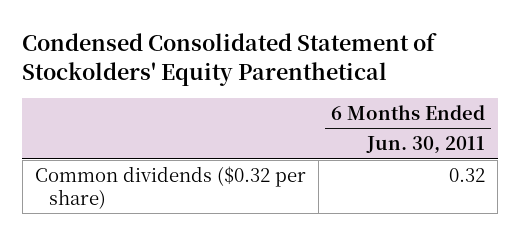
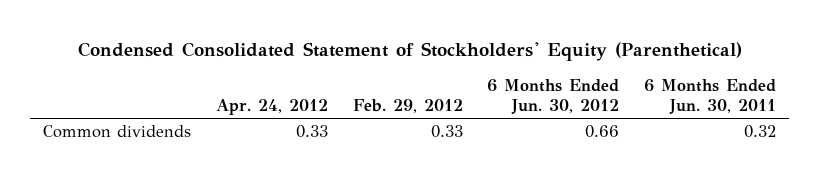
- Condensed Consolidated Statement of Stockolders' Equity Parenthetical
+ Condensed Consolidated Statement of Stockholders' Equity (Parenthetical)
- | 6 Months Ended Jun. 30, 2011
+ | Apr. 24, 2012 | Feb. 29, 2012 | 6 Months Ended Jun. 30, 2012 | 6 Months Ended Jun. 30, 2011
- Common dividends ($0.32 per share) | 0.32
+ Common dividends | 0.33 | 0.33 | 0.66 | 0.32

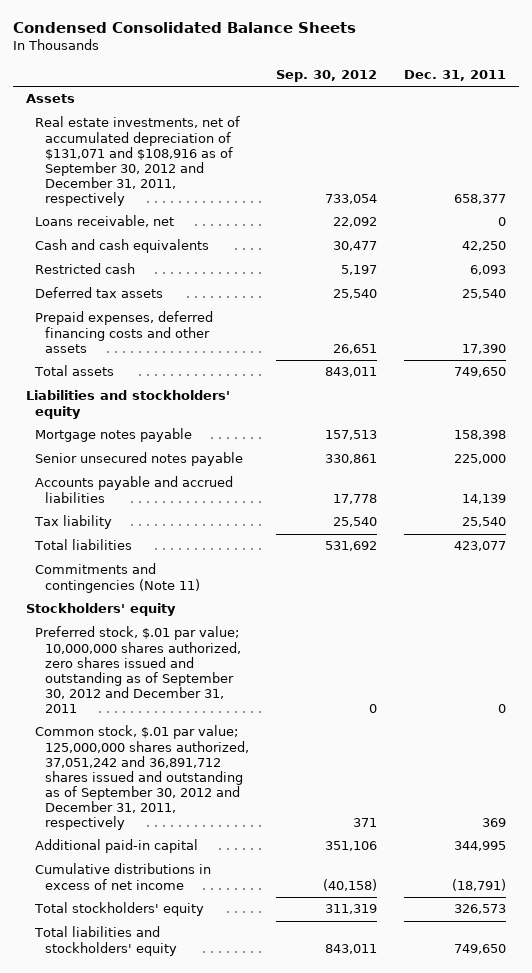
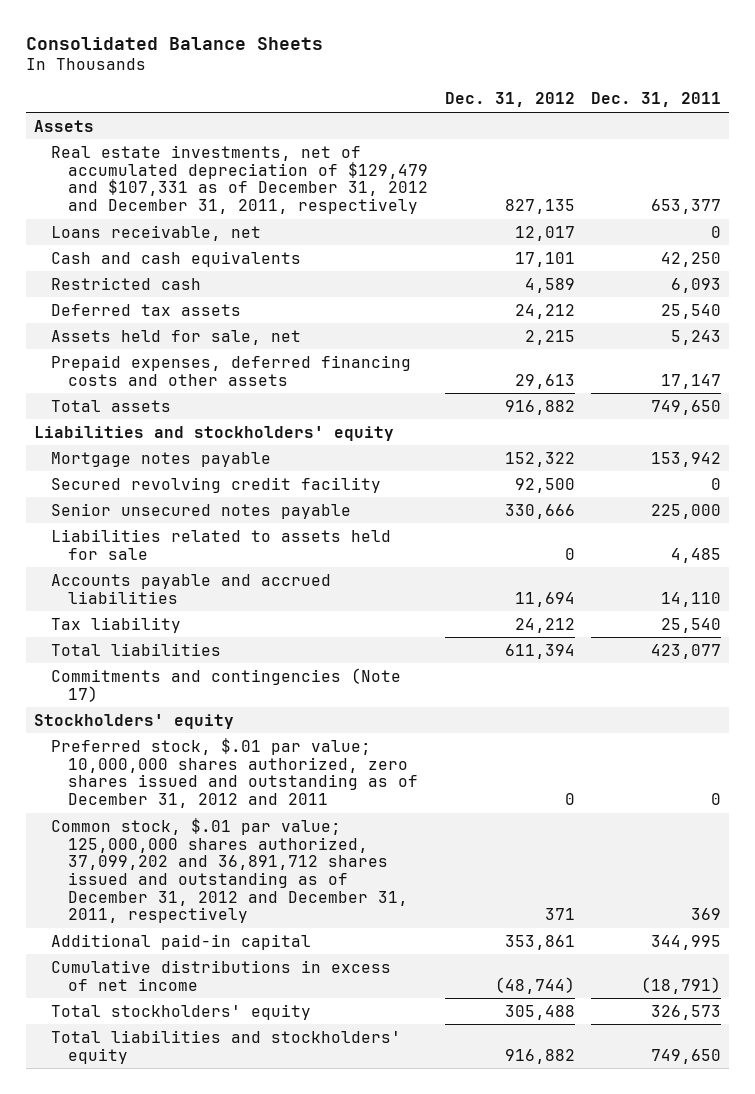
- Condensed Consolidated Balance Sheets
+ Consolidated Balance Sheets
- | Sep. 30, 2012 | Dec. 31, 2011
+ | Dec. 31, 2012 | Dec. 31, 2011
- Real estate investments, net of accumulated depreciation of $131,071 and $108,916 as of September 30, 2012 and December 31, 2011, respectively | 733,054 | 658,377
+ Real estate investments, net of accumulated depreciation of $129,479 and $107,331 as of December 31, 2012 and December 31, 2011, respectively | 827,135 | 653,377
- Prepaid expenses, deferred financing costs and other assets | 26,651 | 17,390
+ Assets held for sale, net | 2,215 | 5,243
+ Prepaid expenses, deferred financing costs and other assets | 29,613 | 17,147
- Mortgage notes payable | 157,513 | 158,398
+ Mortgage notes payable | 152,322 | 153,942
+ Secured revolving credit facility | 92,500 | 0
- Accounts payable and accrued liabilities | 17,778 | 14,139
+ Liabilities related to assets held for sale | 0 | 4,485
+ Accounts payable and accrued liabilities | 11,694 | 14,110
- Commitments and contingencies (Note 11)
+ Commitments and contingencies (Note 17)
- Preferred stock, $.01 par value; 10,000,000 shares authorized, zero shares issued and outstanding as of September 30, 2012 and December 31, 2011 | 0 | 0
- Common stock, $.01 par value; 125,000,000 shares authorized, 37,051,242 and 36,891,712 shares issued and outstanding as of September 30, 2012 and December 31, 2011, respectively | 371 | 369
+ Preferred stock, $.01 par value; 10,000,000 shares authorized, zero shares issued and outstanding as of December 31, 2012 and 2011 | 0 | 0
+ Common stock, $.01 par value; 125,000,000 shares authorized, 37,099,202 and 36,891,712 shares issued and outstanding as of December 31, 2012 and December 31, 2011, respectively | 371 | 369

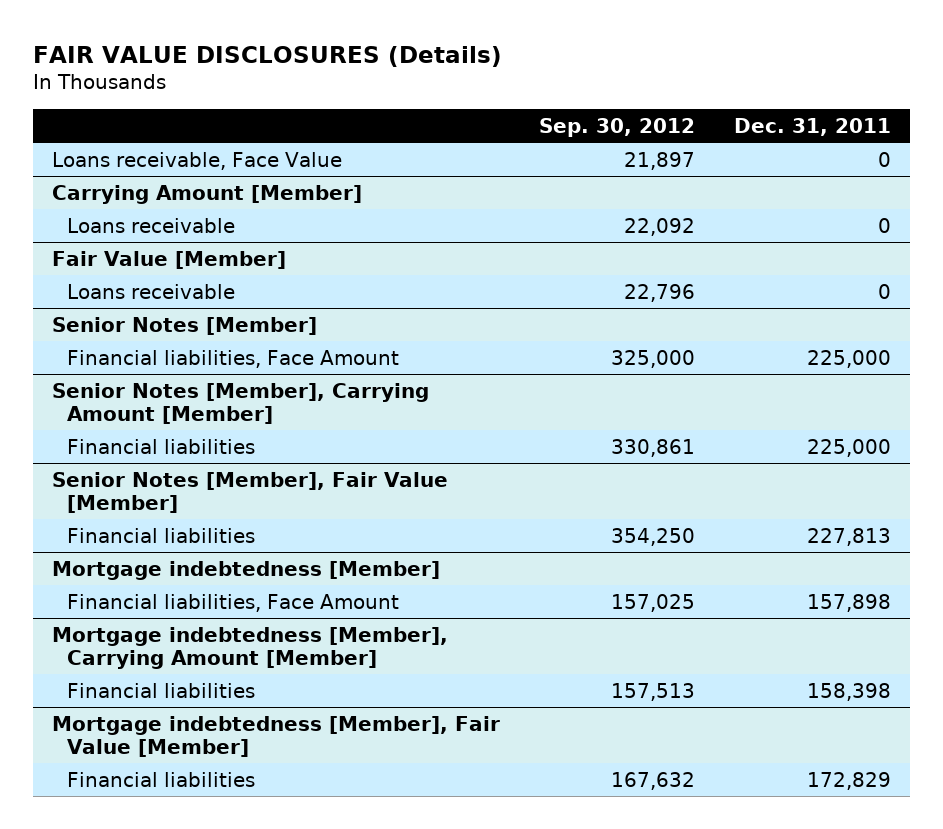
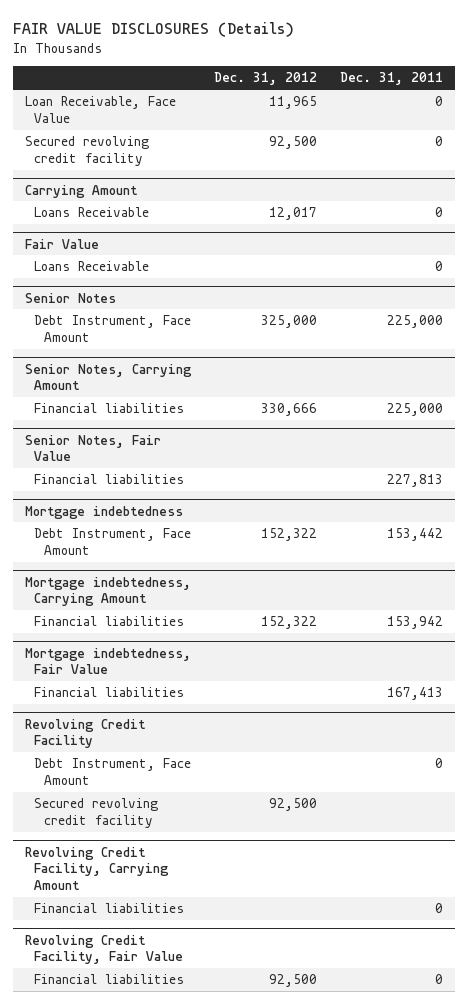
- | Sep. 30, 2012 | Dec. 31, 2011
+ | Dec. 31, 2012 | Dec. 31, 2011
- Loans receivable, Face Value | 21,897 | 0
- Carrying Amount [Member]
- Loans receivable | 22,092 | 0
- Fair Value [Member]
- Loans receivable | 22,796 | 0
- Senior Notes [Member]
- Financial liabilities, Face Amount | 325,000 | 225,000
- Senior Notes [Member], Carrying Amount [Member]
+ Loan Receivable, Face Value | 11,965 | 0
+ Secured revolving credit facility | 92,500 | 0
+ Carrying Amount
+ Loans Receivable | 12,017 | 0
+ Fair Value
+ Loans Receivable | | 0
+ Senior Notes
+ Debt Instrument, Face Amount | 325,000 | 225,000
+ Senior Notes, Carrying Amount
- Senior Notes [Member], Fair Value [Member]
+ Senior Notes, Fair Value
- Mortgage indebtedness [Member]
- Financial liabilities, Face Amount | 157,025 | 157,898
- Mortgage indebtedness [Member], Carrying Amount [Member]
- Financial liabilities | 157,513 | 158,398
- Mortgage indebtedness [Member], Fair Value [Member]
- Financial liabilities | 167,632 | 172,829
+ Mortgage indebtedness
+ Debt Instrument, Face Amount | 152,322 | 153,442
+ Mortgage indebtedness, Carrying Amount
+ Financial liabilities | 152,322 | 153,942
+ Mortgage indebtedness, Fair Value
+ Financial liabilities | | 167,413
+ Revolving Credit Facility
+ Debt Instrument, Face Amount | | 0
+ Secured revolving credit facility | 92,500 |
+ Revolving Credit Facility, Carrying Amount
+ Financial liabilities | | 0
+ Revolving Credit Facility, Fair Value
+ Financial liabilities | 92,500 | 0

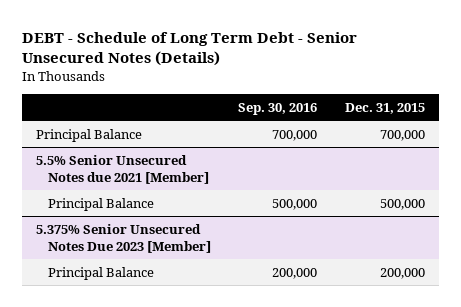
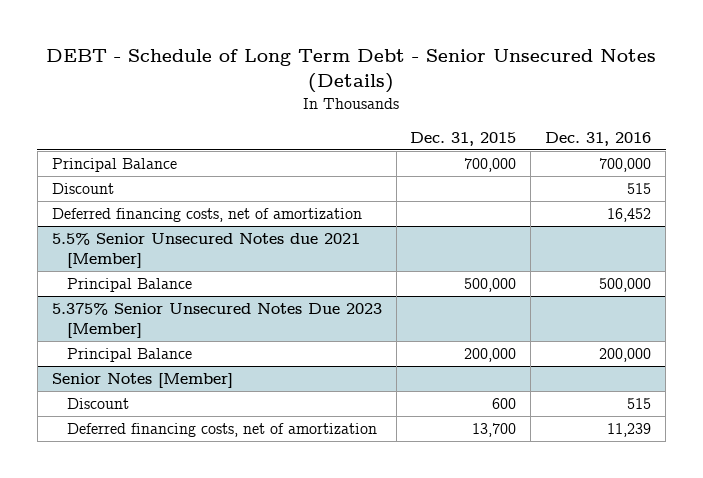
- | Sep. 30, 2016 | Dec. 31, 2015
+ | Dec. 31, 2015 | Dec. 31, 2016
+ Discount | | 515
+ Deferred financing costs, net of amortization | | 16,452
+ Senior Notes [Member]
+ Discount | 600 | 515
+ Deferred financing costs, net of amortization | 13,700 | 11,239

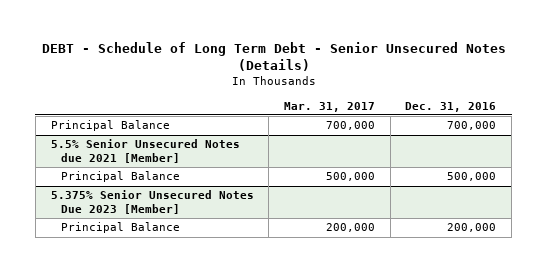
- | Dec. 31, 2015 | Dec. 31, 2016
+ | Mar. 31, 2017 | Dec. 31, 2016
- Discount | | 515
- Deferred financing costs, net of amortization | | 16,452
- Senior Notes [Member]
- Discount | 600 | 515
- Deferred financing costs, net of amortization | 13,700 | 11,239

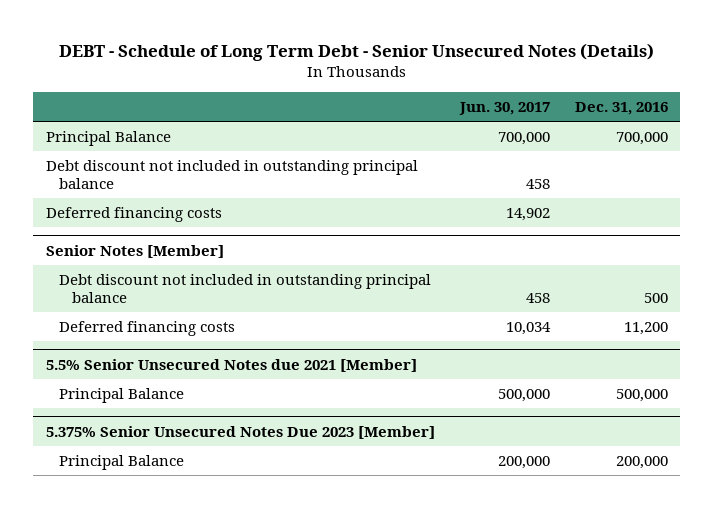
- | Mar. 31, 2017 | Dec. 31, 2016
+ | Jun. 30, 2017 | Dec. 31, 2016
+ Debt discount not included in outstanding principal balance | 458 |
+ Deferred financing costs | 14,902 |
+ Senior Notes [Member]
+ Debt discount not included in outstanding principal balance | 458 | 500
+ Deferred financing costs | 10,034 | 11,200

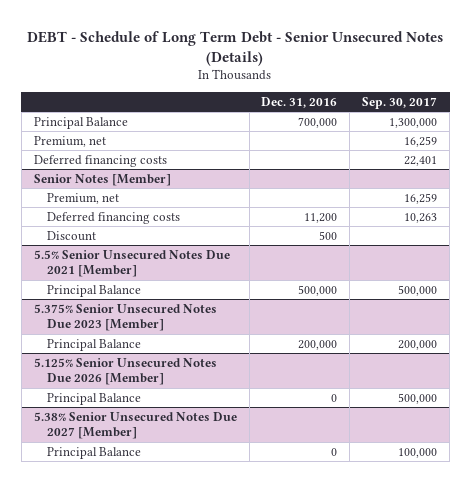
- | Jun. 30, 2017 | Dec. 31, 2016
+ | Dec. 31, 2016 | Sep. 30, 2017
- Debt discount not included in outstanding principal balance | 458 |
+ Premium, net | | 16,259
@ Senior Notes [Member]
- Debt discount not included in outstanding principal balance | 458 | 500
+ Premium, net | | 16,259
- 5.5% Senior Unsecured Notes due 2021 [Member]
@ Senior Notes [Member]
+ Discount | 500 |
+ 5.5% Senior Unsecured Notes Due 2021 [Member]
+ 5.125% Senior Unsecured Notes Due 2026 [Member]
+ Principal Balance | 0 | 500,000
+ 5.38% Senior Unsecured Notes Due 2027 [Member]
+ Principal Balance | 0 | 100,000

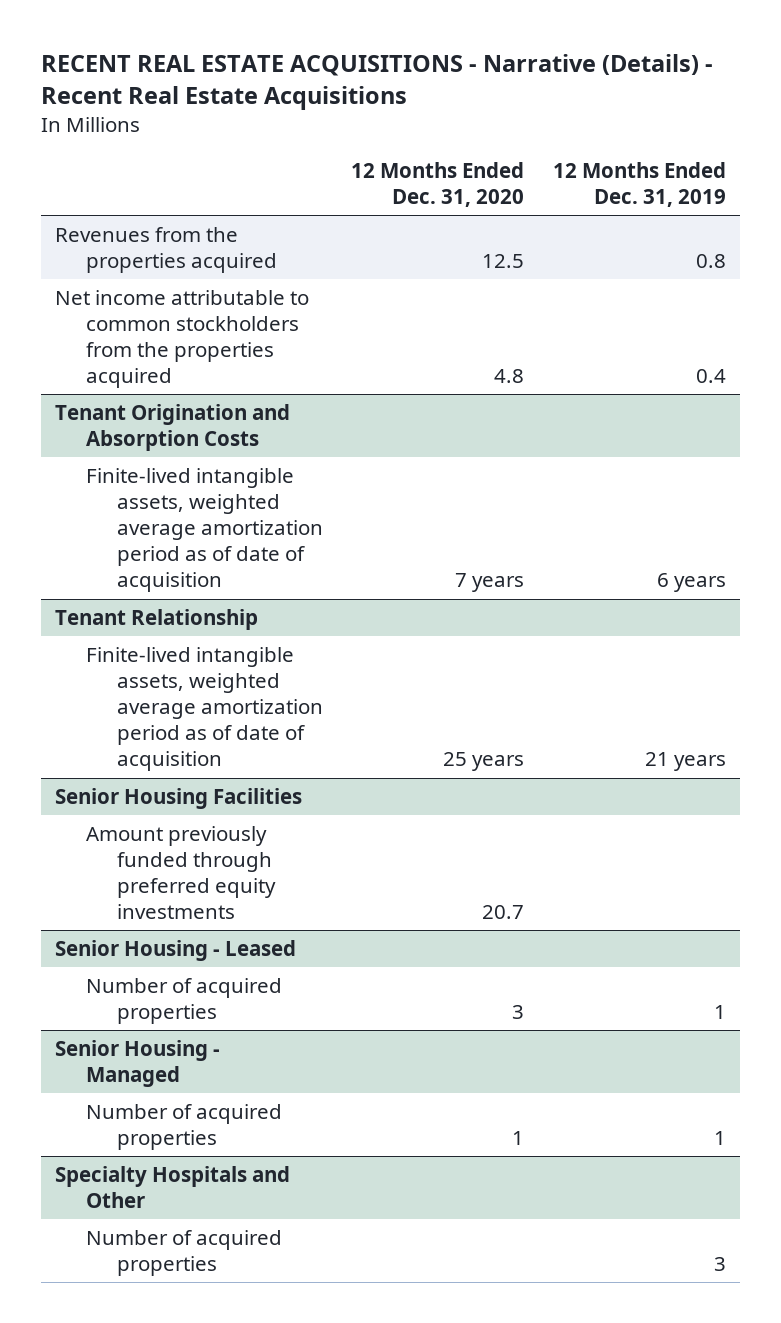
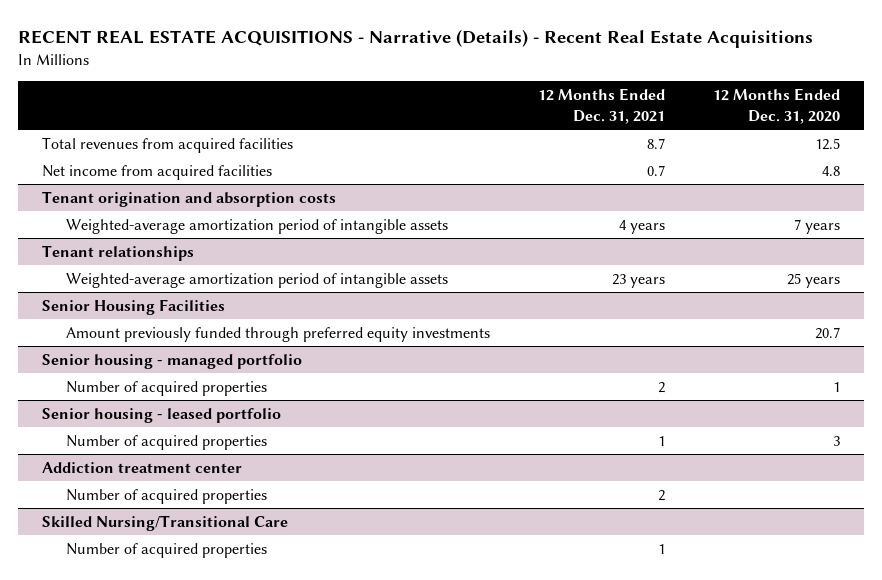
- | 12 Months Ended Dec. 31, 2020 | 12 Months Ended Dec. 31, 2019
+ | 12 Months Ended Dec. 31, 2021 | 12 Months Ended Dec. 31, 2020
- Revenues from the properties acquired | 12.5 | 0.8
- Net income attributable to common stockholders from the properties acquired | 4.8 | 0.4
- Tenant Origination and Absorption Costs
- Finite-lived intangible assets, weighted average amortization period as of date of acquisition | 7 years | 6 years
- Tenant Relationship
- Finite-lived intangible assets, weighted average amortization period as of date of acquisition | 25 years | 21 years
+ Total revenues from acquired facilities | 8.7 | 12.5
+ Net income from acquired facilities | 0.7 | 4.8
+ Tenant origination and absorption costs
+ Weighted-average amortization period of intangible assets | 4 years | 7 years
+ Tenant relationships
+ Weighted-average amortization period of intangible assets | 23 years | 25 years
- Senior Housing - Leased
- Number of acquired properties | 3 | 1
- Senior Housing - Managed
+ Senior housing - managed portfolio
- Specialty Hospitals and Other
+ Senior housing - leased portfolio
+ Number of acquired properties | 1 | 3
+ Addiction treatment center
+ Skilled Nursing/Transitional Care
+ Number of acquired properties | 1 |

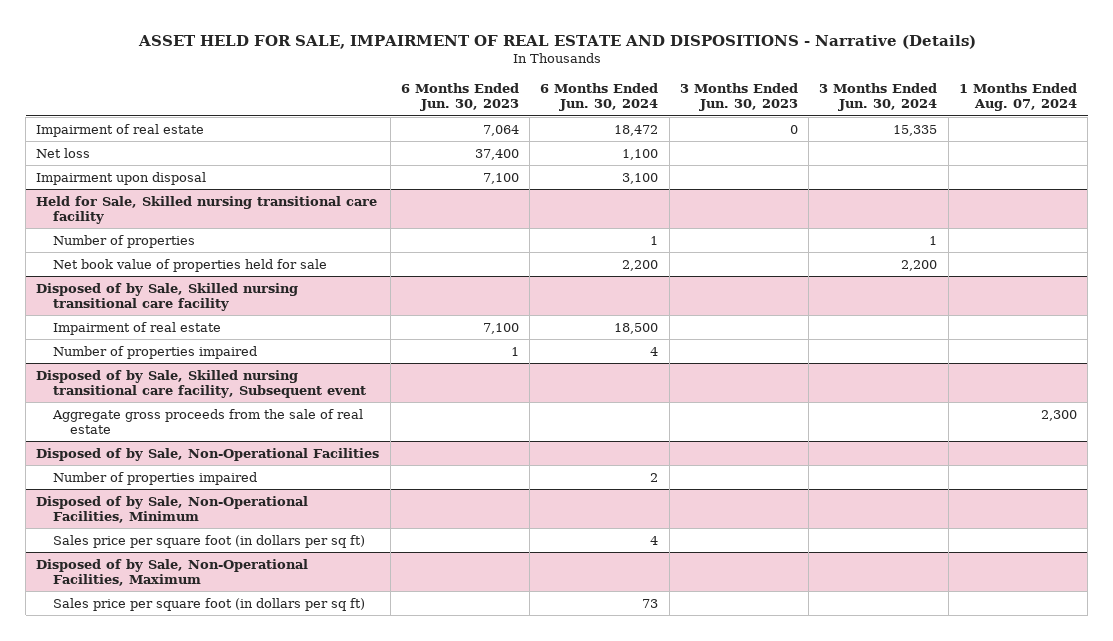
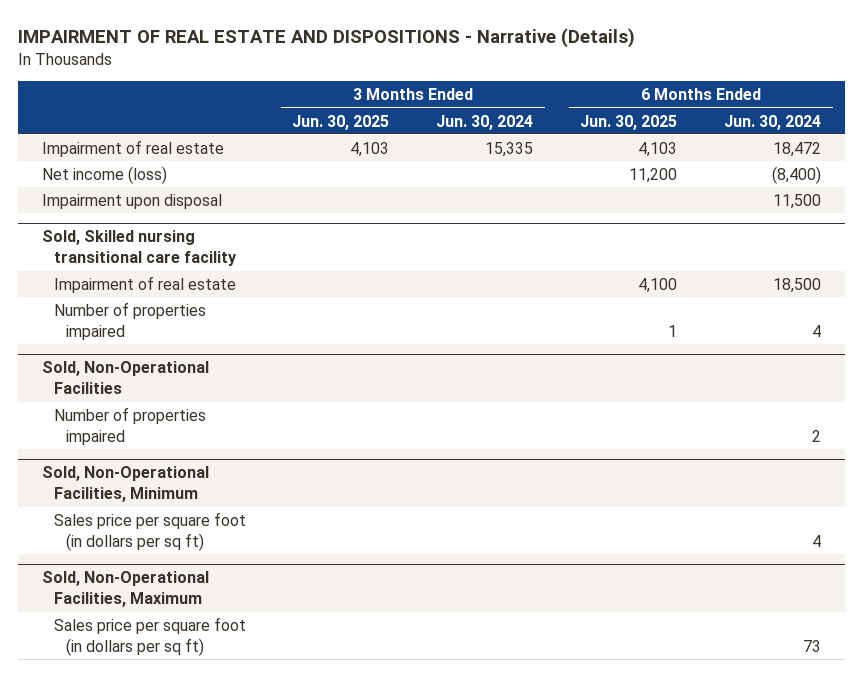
- ASSET HELD FOR SALE, IMPAIRMENT OF REAL ESTATE AND DISPOSITIONS - Narrative (Details)
+ IMPAIRMENT OF REAL ESTATE AND DISPOSITIONS - Narrative (Details)
- | 6 Months Ended Jun. 30, 2023 | 6 Months Ended Jun. 30, 2024 | 3 Months Ended Jun. 30, 2023 | 3 Months Ended Jun. 30, 2024 | 1 Months Ended Aug. 07, 2024
+ | 3 Months Ended Jun. 30, 2025 | 3 Months Ended Jun. 30, 2024 | 6 Months Ended Jun. 30, 2025 | 6 Months Ended Jun. 30, 2024
- Net loss | 37,400 | 1,100 | | |
- Impairment upon disposal | 7,100 | 3,100 | | |
- Held for Sale, Skilled nursing transitional care facility
- Number of properties | | 1 | | 1 |
- Net book value of properties held for sale | | 2,200 | | 2,200 |
- Disposed of by Sale, Skilled nursing transitional care facility
+ Net income (loss) | | | 11,200 | (8,400)
+ Impairment upon disposal | | | | 11,500
+ Sold, Skilled nursing transitional care facility
- Disposed of by Sale, Skilled nursing transitional care facility, Subsequent event
- Aggregate gross proceeds from the sale of real estate | | | | | 2,300
- Disposed of by Sale, Non-Operational Facilities
+ Sold, Non-Operational Facilities
- Disposed of by Sale, Non-Operational Facilities, Minimum
+ Sold, Non-Operational Facilities, Minimum
- Disposed of by Sale, Non-Operational Facilities, Maximum
+ Sold, Non-Operational Facilities, Maximum

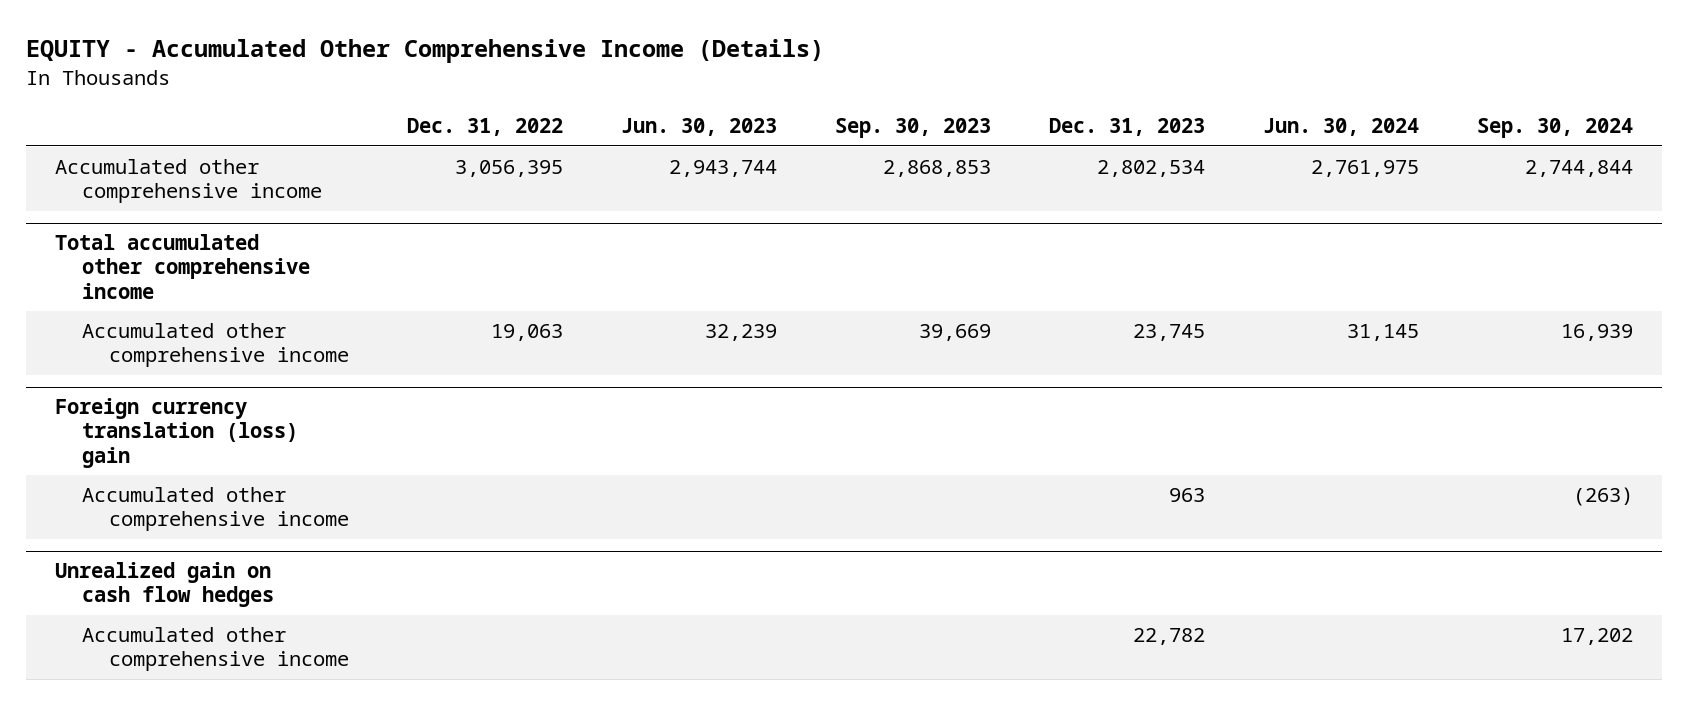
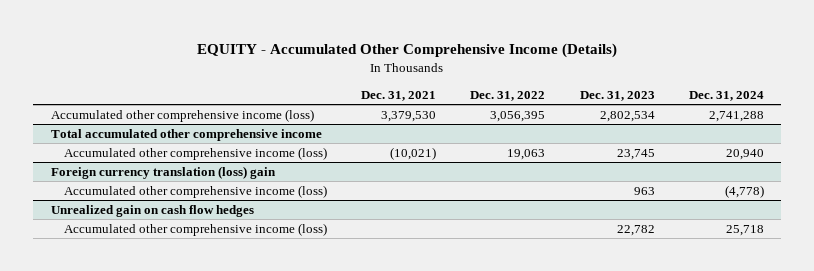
- | Dec. 31, 2022 | Jun. 30, 2023 | Sep. 30, 2023 | Dec. 31, 2023 | Jun. 30, 2024 | Sep. 30, 2024
+ | Dec. 31, 2021 | Dec. 31, 2022 | Dec. 31, 2023 | Dec. 31, 2024
- Accumulated other comprehensive income | 3,056,395 | 2,943,744 | 2,868,853 | 2,802,534 | 2,761,975 | 2,744,844
+ Accumulated other comprehensive income (loss) | 3,379,530 | 3,056,395 | 2,802,534 | 2,741,288
@ Total accumulated other comprehensive income
- Accumulated other comprehensive income | 19,063 | 32,239 | 39,669 | 23,745 | 31,145 | 16,939
+ Accumulated other comprehensive income (loss) | (10,021) | 19,063 | 23,745 | 20,940
@ Foreign currency translation (loss) gain
- Accumulated other comprehensive income | | | | 963 | | (263)
+ Accumulated other comprehensive income (loss) | | | 963 | (4,778)
@ Unrealized gain on cash flow hedges
- Accumulated other comprehensive income | | | | 22,782 | | 17,202
+ Accumulated other comprehensive income (loss) | | | 22,782 | 25,718

